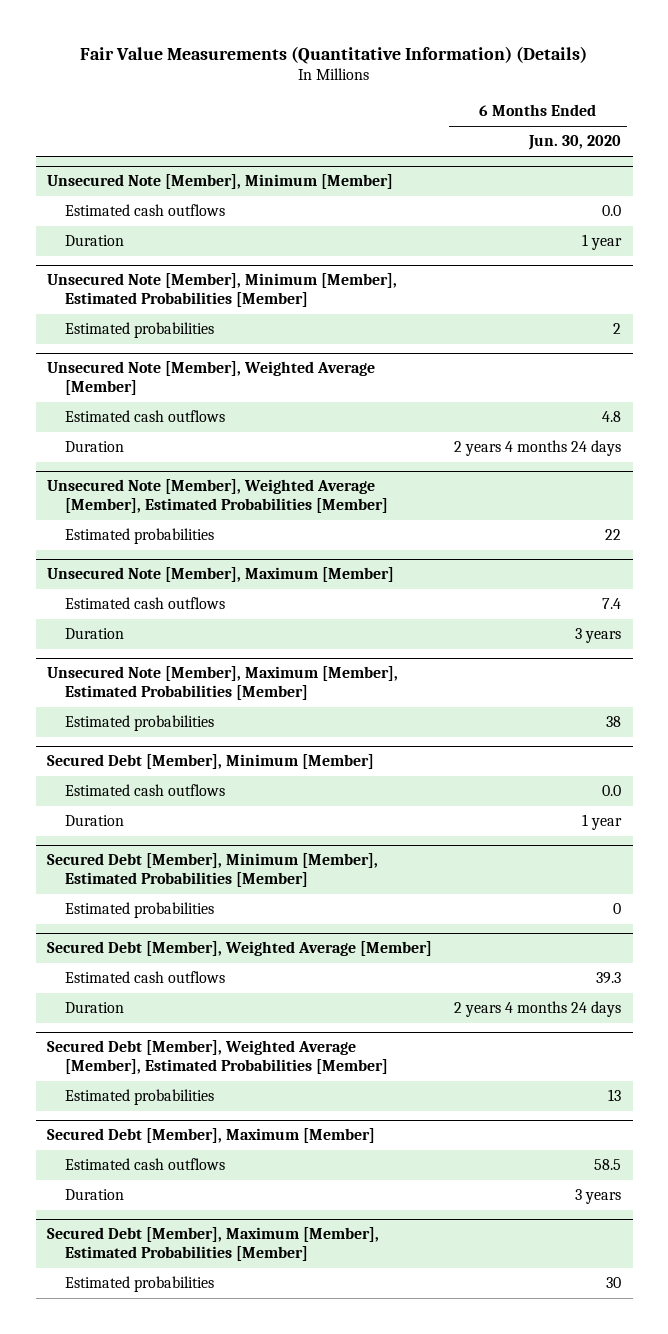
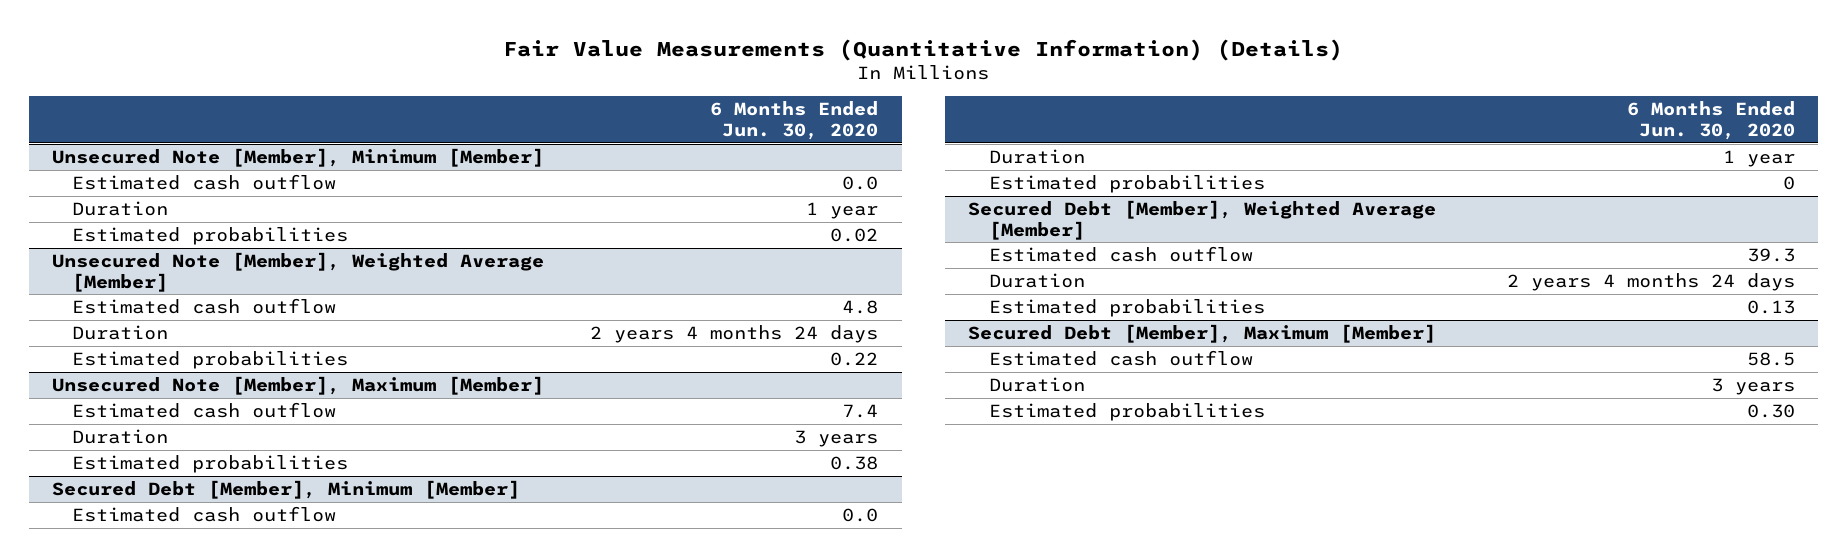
@ Unsecured Note [Member], Minimum [Member]
- Estimated cash outflows | 0.0
+ Estimated cash outflow | 0.0
- Unsecured Note [Member], Minimum [Member], Estimated Probabilities [Member]
- Estimated probabilities | 2
@ Unsecured Note [Member], Minimum [Member]
+ Estimated probabilities | 0.02
@ Unsecured Note [Member], Weighted Average [Member]
- Estimated cash outflows | 4.8
+ Estimated cash outflow | 4.8
- Unsecured Note [Member], Weighted Average [Member], Estimated Probabilities [Member]
- Estimated probabilities | 22
@ Unsecured Note [Member], Weighted Average [Member]
+ Estimated probabilities | 0.22
@ Unsecured Note [Member], Maximum [Member]
- Estimated cash outflows | 7.4
+ Estimated cash outflow | 7.4
- Unsecured Note [Member], Maximum [Member], Estimated Probabilities [Member]
- Estimated probabilities | 38
@ Unsecured Note [Member], Maximum [Member]
+ Estimated probabilities | 0.38
@ Secured Debt [Member], Minimum [Member]
- Estimated cash outflows | 0.0
+ Estimated cash outflow | 0.0
- Secured Debt [Member], Minimum [Member], Estimated Probabilities [Member]
@ Secured Debt [Member], Weighted Average [Member]
- Estimated cash outflows | 39.3
+ Estimated cash outflow | 39.3
- Secured Debt [Member], Weighted Average [Member], Estimated Probabilities [Member]
- Estimated probabilities | 13
@ Secured Debt [Member], Weighted Average [Member]
+ Estimated probabilities | 0.13
@ Secured Debt [Member], Maximum [Member]
- Estimated cash outflows | 58.5
+ Estimated cash outflow | 58.5
- Secured Debt [Member], Maximum [Member], Estimated Probabilities [Member]
- Estimated probabilities | 30
@ Secured Debt [Member], Maximum [Member]
+ Estimated probabilities | 0.30

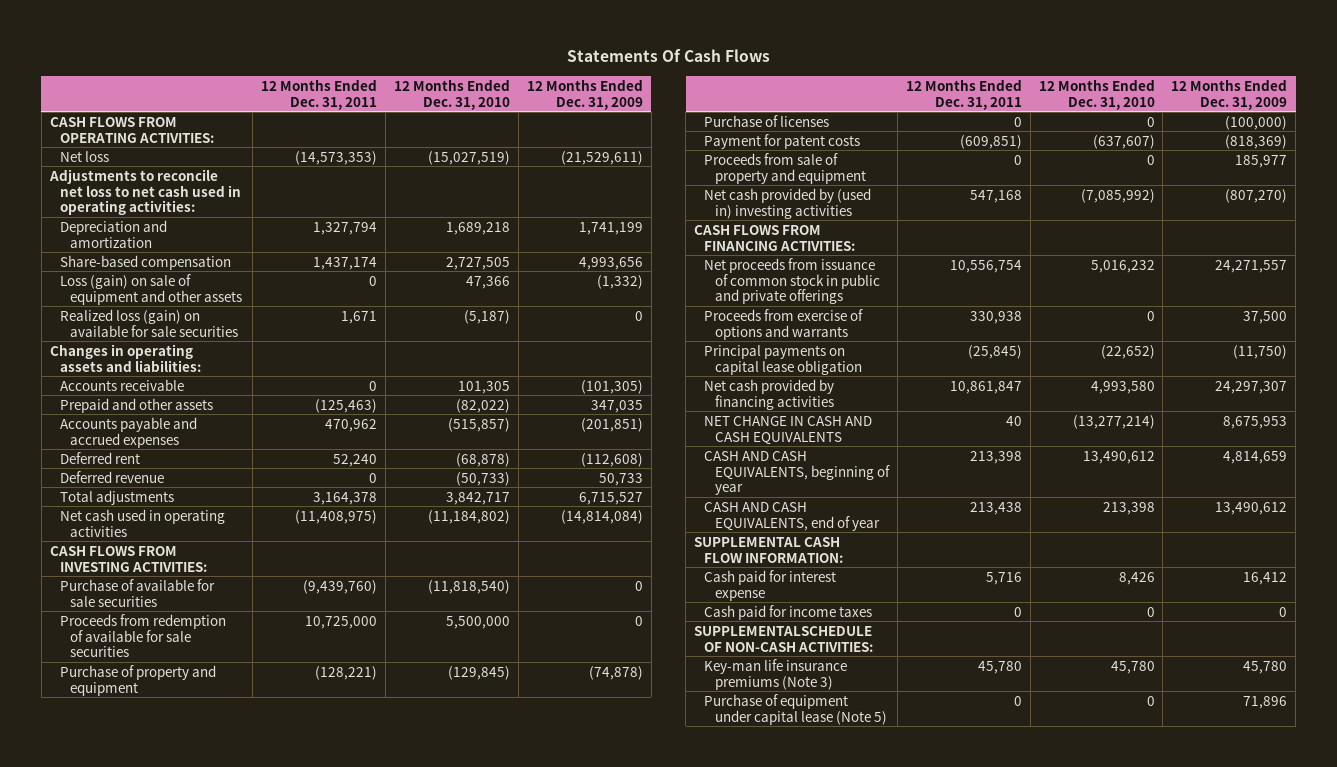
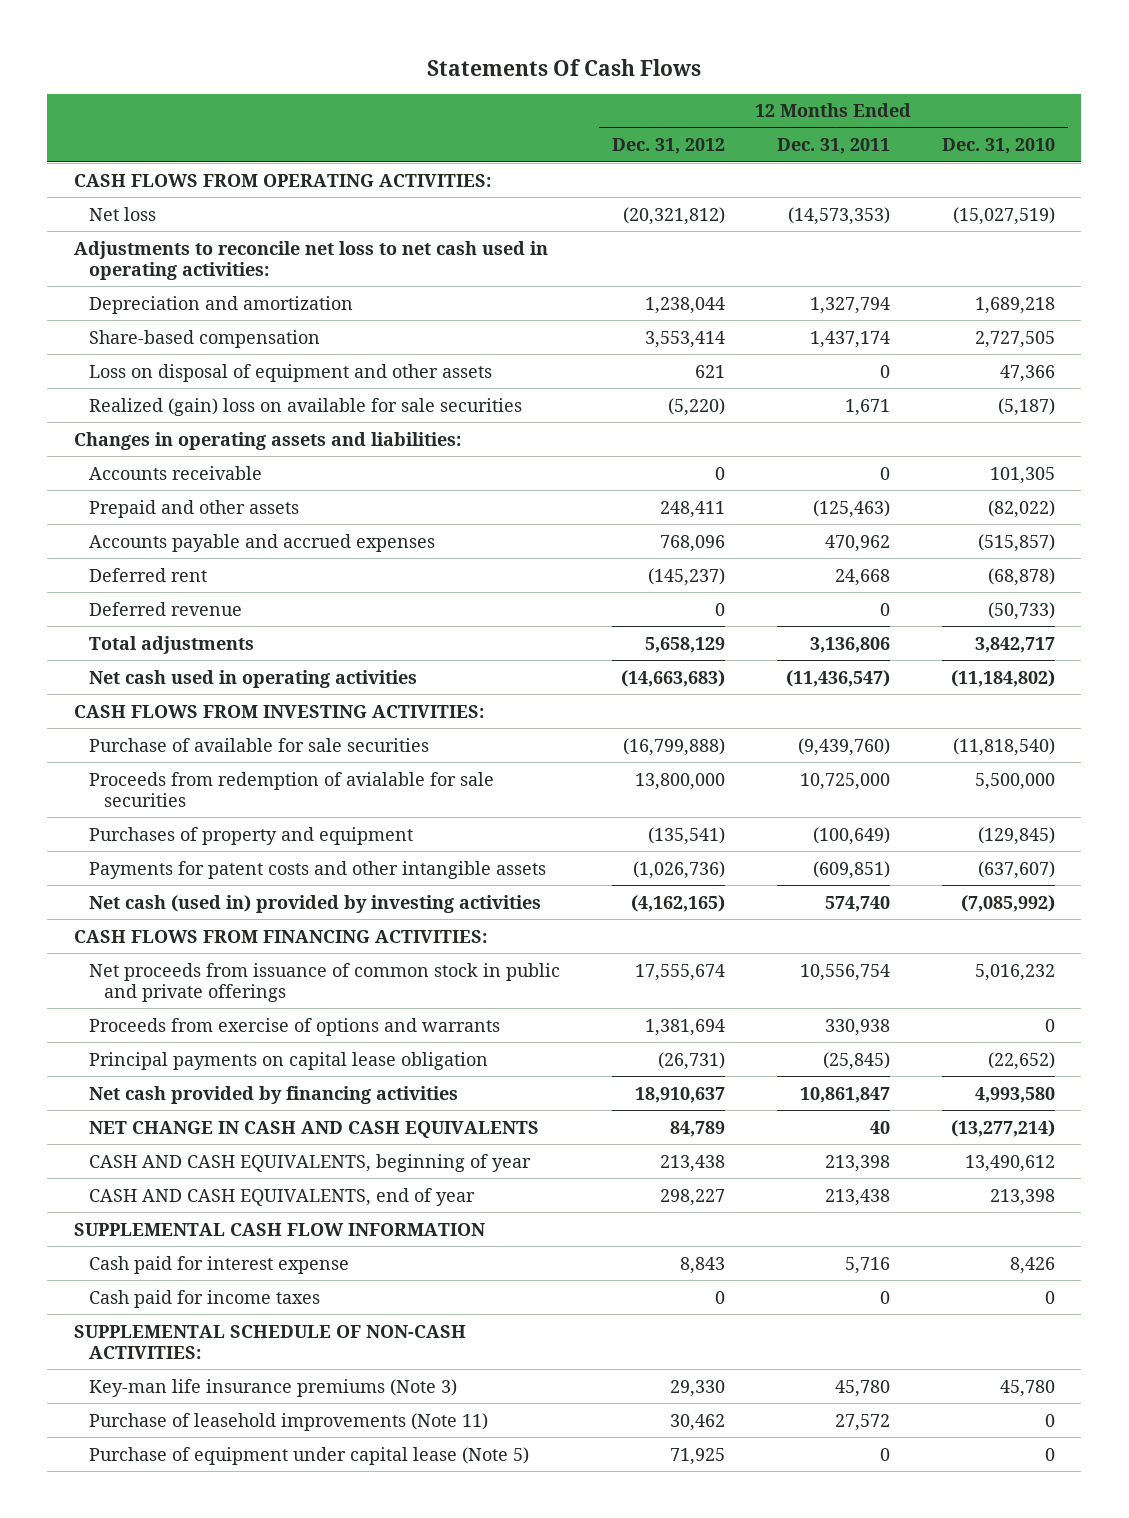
- | 12 Months Ended Dec. 31, 2011 | 12 Months Ended Dec. 31, 2010 | 12 Months Ended Dec. 31, 2009
+ | 12 Months Ended Dec. 31, 2012 | 12 Months Ended Dec. 31, 2011 | 12 Months Ended Dec. 31, 2010
- Loss (gain) on sale of equipment and other assets | 0 | 47,366 | (1,332)
- Realized loss (gain) on available for sale securities | 1,671 | (5,187) | 0
+ Loss on disposal of equipment and other assets | 621 | 0 | 47,366
+ Realized (gain) loss on available for sale securities | (5,220) | 1,671 | (5,187)
- Deferred rent | 52,240 | (68,878) | (112,608)
+ Deferred rent | (145,237) | 24,668 | (68,878)
- Total adjustments | 3,164,378 | 3,842,717 | 6,715,527
- Net cash used in operating activities | (11,408,975) | (11,184,802) | (14,814,084)
+ Total adjustments | 5,658,129 | 3,136,806 | 3,842,717
+ Net cash used in operating activities | (14,663,683) | (11,436,547) | (11,184,802)
- Proceeds from redemption of available for sale securities | 10,725,000 | 5,500,000 | 0
- Purchase of property and equipment | (128,221) | (129,845) | (74,878)
- Purchase of licenses | 0 | 0 | (100,000)
- Payment for patent costs | (609,851) | (637,607) | (818,369)
- Proceeds from sale of property and equipment | 0 | 0 | 185,977
- Net cash provided by (used in) investing activities | 547,168 | (7,085,992) | (807,270)
+ Proceeds from redemption of avialable for sale securities | 13,800,000 | 10,725,000 | 5,500,000
+ Purchases of property and equipment | (135,541) | (100,649) | (129,845)
+ Payments for patent costs and other intangible assets | (1,026,736) | (609,851) | (637,607)
+ Net cash (used in) provided by investing activities | (4,162,165) | 574,740 | (7,085,992)
- SUPPLEMENTAL CASH FLOW INFORMATION:
+ SUPPLEMENTAL CASH FLOW INFORMATION
- SUPPLEMENTALSCHEDULE OF NON-CASH ACTIVITIES:
+ SUPPLEMENTAL SCHEDULE OF NON-CASH ACTIVITIES:
+ Purchase of leasehold improvements (Note 11) | 30,462 | 27,572 | 0

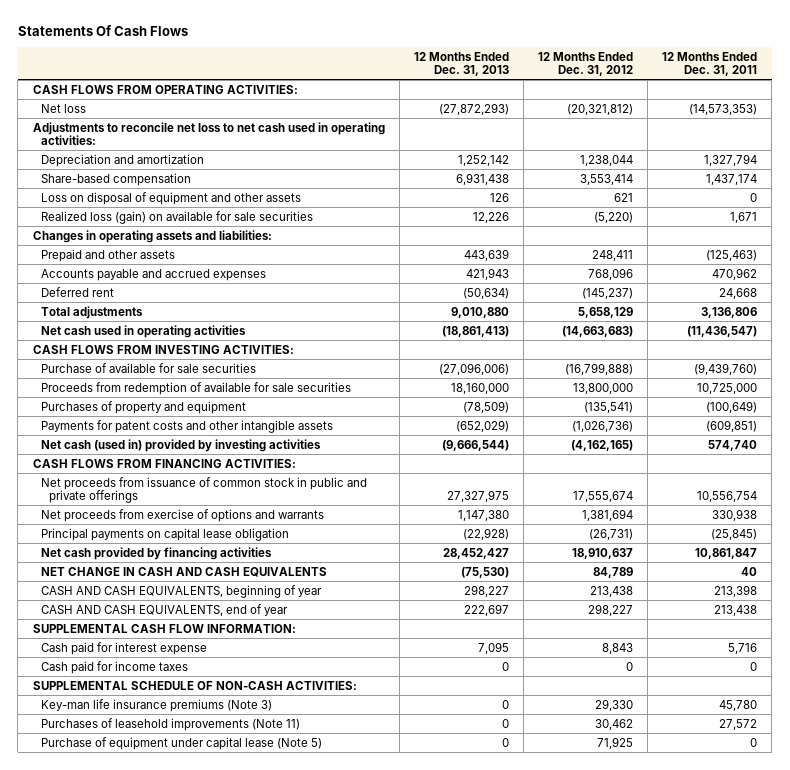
- | 12 Months Ended Dec. 31, 2012 | 12 Months Ended Dec. 31, 2011 | 12 Months Ended Dec. 31, 2010
+ | 12 Months Ended Dec. 31, 2013 | 12 Months Ended Dec. 31, 2012 | 12 Months Ended Dec. 31, 2011
- Realized (gain) loss on available for sale securities | (5,220) | 1,671 | (5,187)
+ Realized loss (gain) on available for sale securities | 12,226 | (5,220) | 1,671
- Accounts receivable | 0 | 0 | 101,305
- Deferred revenue | 0 | 0 | (50,733)
- Proceeds from redemption of avialable for sale securities | 13,800,000 | 10,725,000 | 5,500,000
+ Proceeds from redemption of available for sale securities | 18,160,000 | 13,800,000 | 10,725,000
- Proceeds from exercise of options and warrants | 1,381,694 | 330,938 | 0
+ Net proceeds from exercise of options and warrants | 1,147,380 | 1,381,694 | 330,938
- SUPPLEMENTAL CASH FLOW INFORMATION
+ SUPPLEMENTAL CASH FLOW INFORMATION:
- Purchase of leasehold improvements (Note 11) | 30,462 | 27,572 | 0
+ Purchases of leasehold improvements (Note 11) | 0 | 30,462 | 27,572

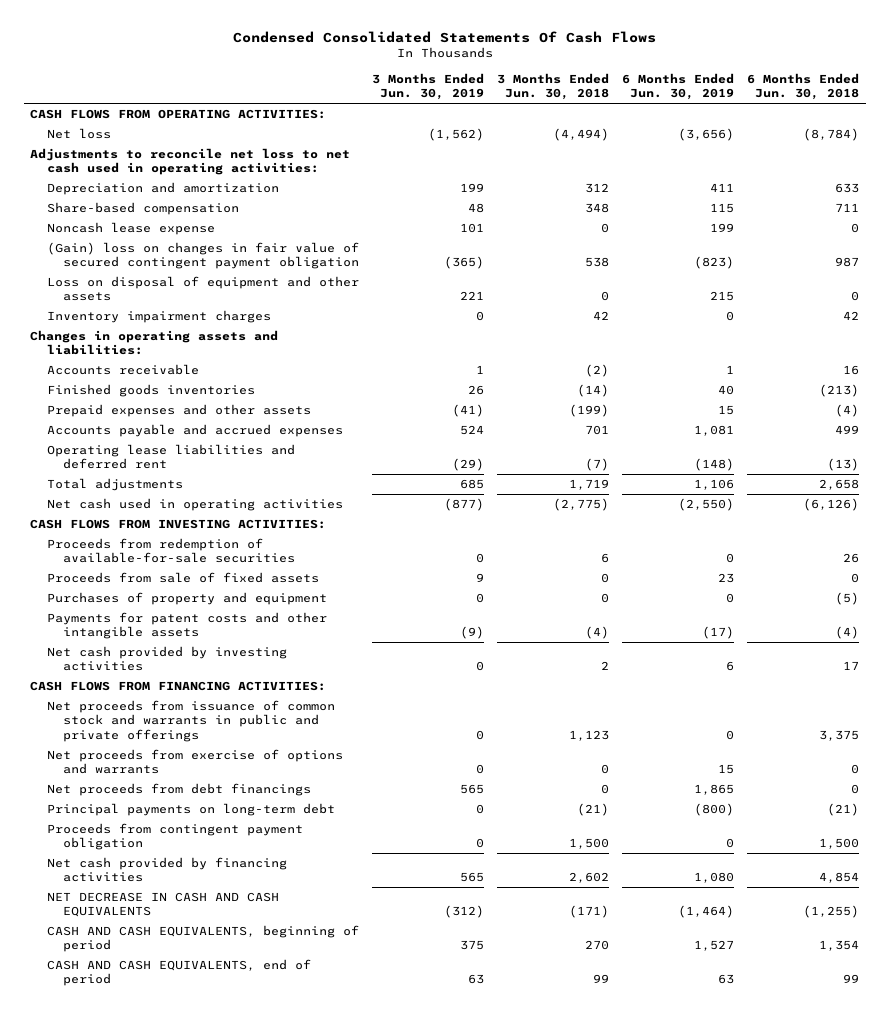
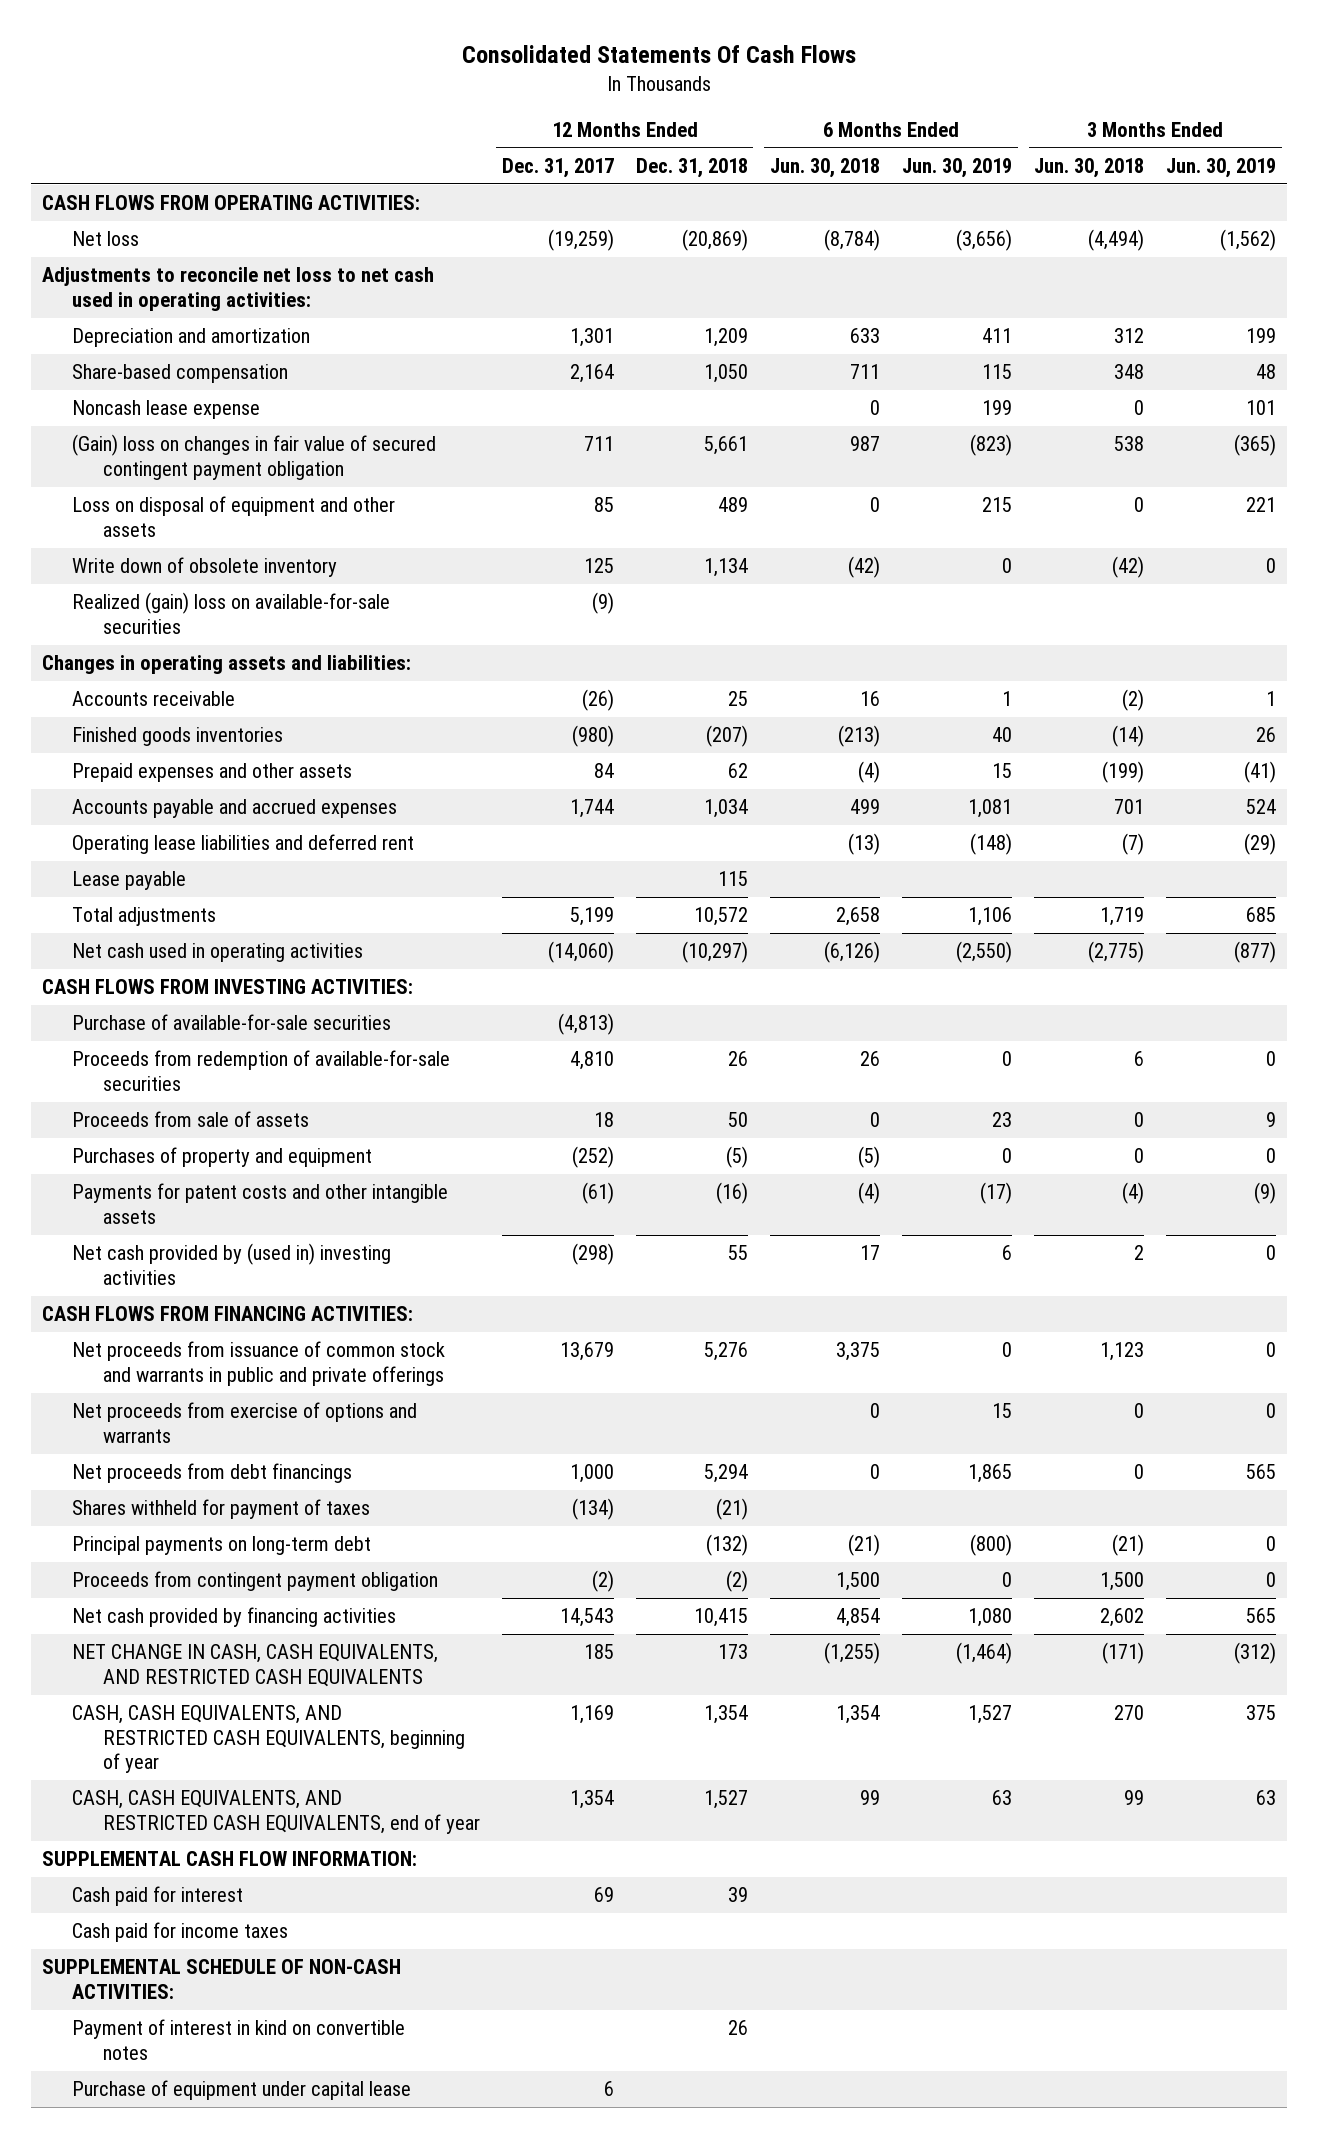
- Condensed Consolidated Statements Of Cash Flows
+ Consolidated Statements Of Cash Flows
- | 3 Months Ended Jun. 30, 2019 | 3 Months Ended Jun. 30, 2018 | 6 Months Ended Jun. 30, 2019 | 6 Months Ended Jun. 30, 2018
+ | 12 Months Ended Dec. 31, 2017 | 12 Months Ended Dec. 31, 2018 | 6 Months Ended Jun. 30, 2018 | 6 Months Ended Jun. 30, 2019 | 3 Months Ended Jun. 30, 2018 | 3 Months Ended Jun. 30, 2019
- Inventory impairment charges | 0 | 42 | 0 | 42
+ Write down of obsolete inventory | 125 | 1,134 | (42) | 0 | (42) | 0
+ Realized (gain) loss on available-for-sale securities | (9) | | | | |
+ Lease payable | | 115 | | | |
+ Purchase of available-for-sale securities | (4,813) | | | | |
- Proceeds from sale of fixed assets | 9 | 0 | 23 | 0
+ Proceeds from sale of assets | 18 | 50 | 0 | 23 | 0 | 9
- Net cash provided by investing activities | 0 | 2 | 6 | 17
+ Net cash provided by (used in) investing activities | (298) | 55 | 17 | 6 | 2 | 0
+ Shares withheld for payment of taxes | (134) | (21) | | | |
- NET DECREASE IN CASH AND CASH EQUIVALENTS | (312) | (171) | (1,464) | (1,255)
- CASH AND CASH EQUIVALENTS, beginning of period | 375 | 270 | 1,527 | 1,354
- CASH AND CASH EQUIVALENTS, end of period | 63 | 99 | 63 | 99
+ NET CHANGE IN CASH, CASH EQUIVALENTS, AND RESTRICTED CASH EQUIVALENTS | 185 | 173 | (1,255) | (1,464) | (171) | (312)
+ CASH, CASH EQUIVALENTS, AND RESTRICTED CASH EQUIVALENTS, beginning of year | 1,169 | 1,354 | 1,354 | 1,527 | 270 | 375
+ CASH, CASH EQUIVALENTS, AND RESTRICTED CASH EQUIVALENTS, end of year | 1,354 | 1,527 | 99 | 63 | 99 | 63
+ SUPPLEMENTAL CASH FLOW INFORMATION:
+ Cash paid for interest | 69 | 39 | | | |
+ Cash paid for income taxes
+ SUPPLEMENTAL SCHEDULE OF NON-CASH ACTIVITIES:
+ Payment of interest in kind on convertible notes | | 26 | | | |
+ Purchase of equipment under capital lease | 6 | | | | |

